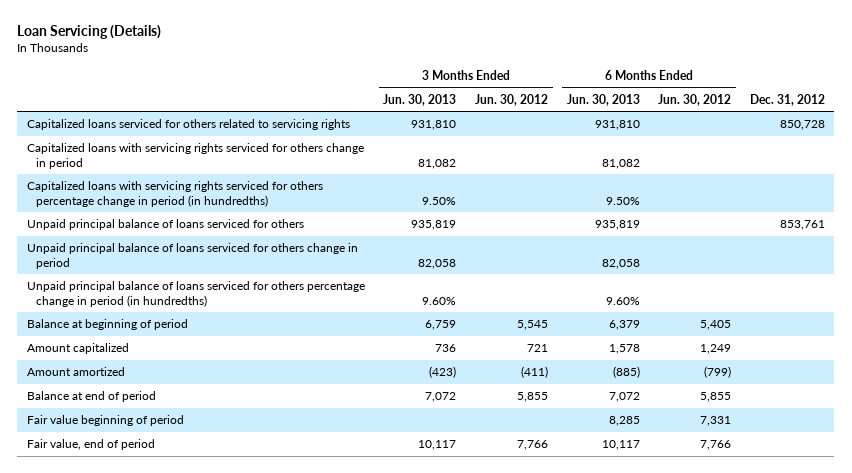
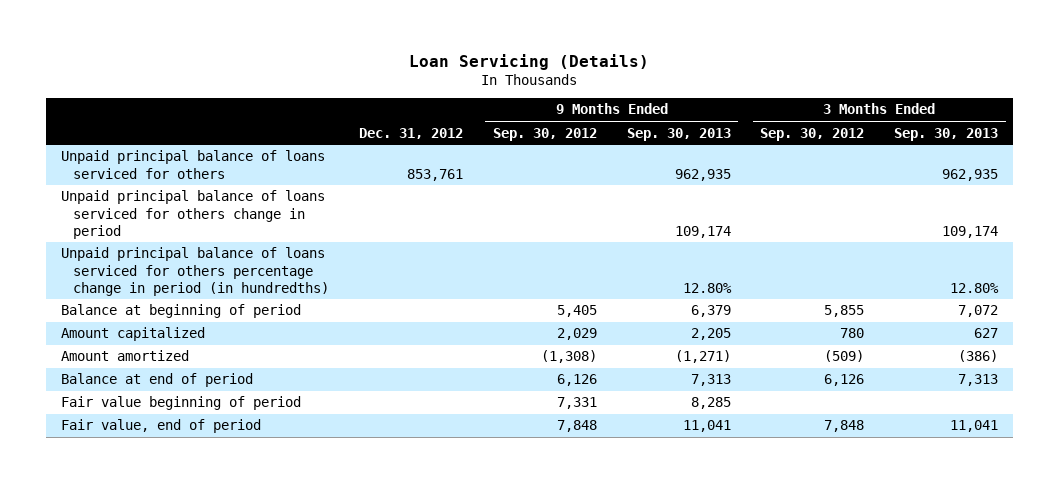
- | 3 Months Ended Jun. 30, 2013 | 3 Months Ended Jun. 30, 2012 | 6 Months Ended Jun. 30, 2013 | 6 Months Ended Jun. 30, 2012 | Dec. 31, 2012
+ | Dec. 31, 2012 | 9 Months Ended Sep. 30, 2012 | 9 Months Ended Sep. 30, 2013 | 3 Months Ended Sep. 30, 2012 | 3 Months Ended Sep. 30, 2013
- Capitalized loans serviced for others related to servicing rights | 931,810 | | 931,810 | | 850,728
- Capitalized loans with servicing rights serviced for others change in period | 81,082 | | 81,082 | |
- Capitalized loans with servicing rights serviced for others percentage change in period (in hundredths) | 9.50% | | 9.50% | |

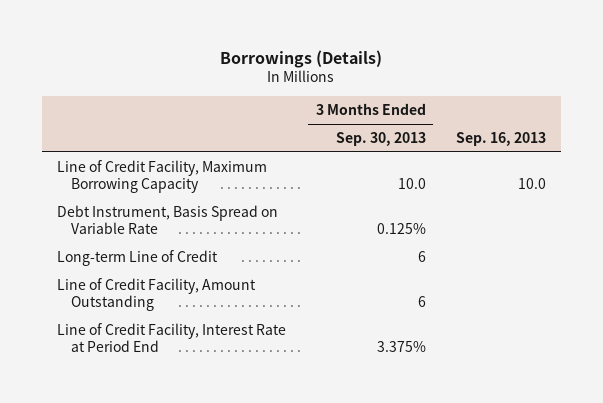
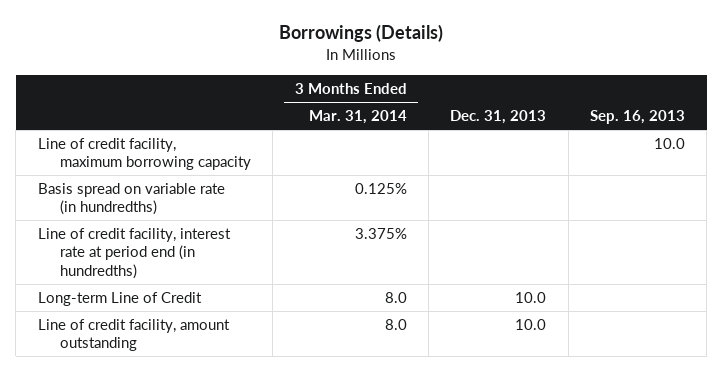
- | 3 Months Ended Sep. 30, 2013 | Sep. 16, 2013
+ | 3 Months Ended Mar. 31, 2014 | Dec. 31, 2013 | Sep. 16, 2013
- Line of Credit Facility, Maximum Borrowing Capacity | 10.0 | 10.0
- Debt Instrument, Basis Spread on Variable Rate | 0.125% |
+ Line of credit facility, maximum borrowing capacity | | | 10.0
+ Basis spread on variable rate (in hundredths) | 0.125% | |
+ Line of credit facility, interest rate at period end (in hundredths) | 3.375% | |
- Line of Credit Facility, Amount Outstanding | 6 |
- Line of Credit Facility, Interest Rate at Period End | 3.375% |
+ Line of credit facility, amount outstanding | 8.0 | 10.0 |

